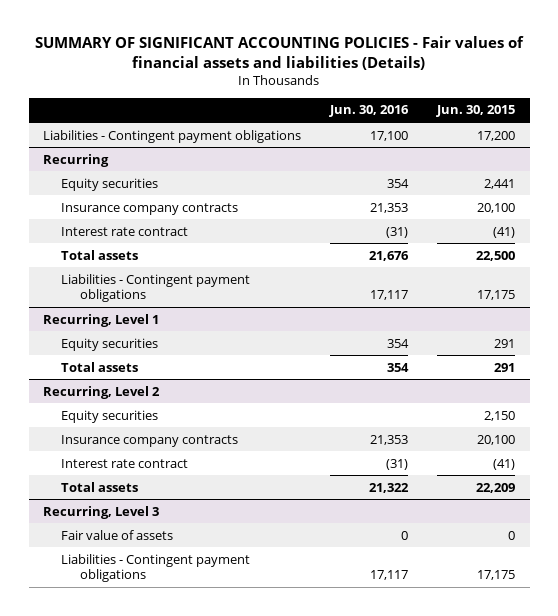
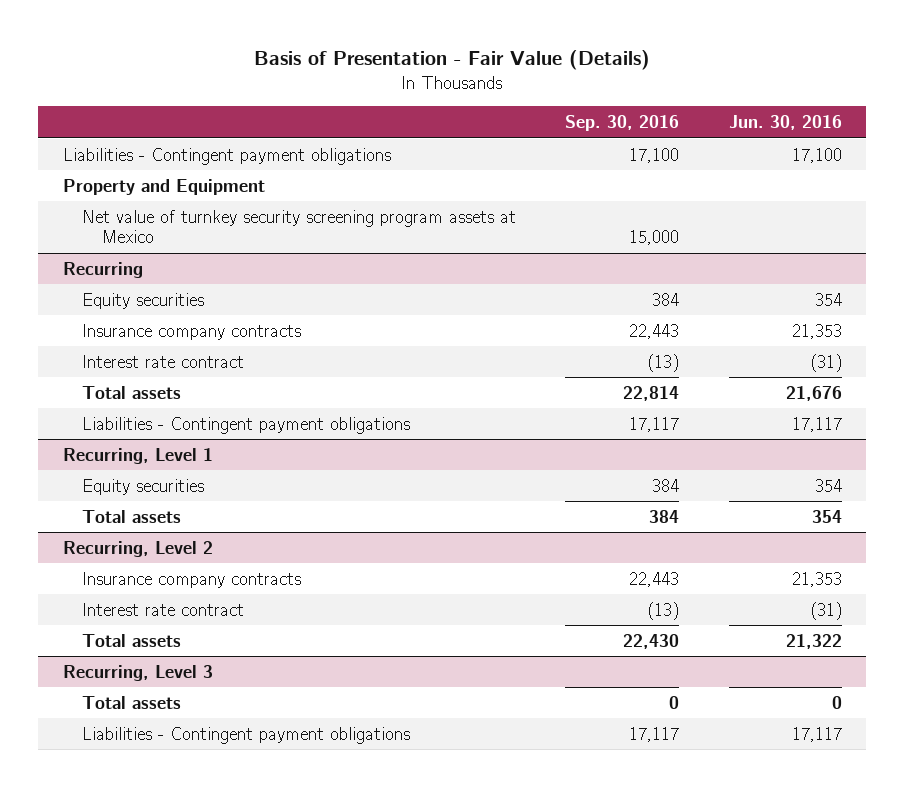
- SUMMARY OF SIGNIFICANT ACCOUNTING POLICIES - Fair values of financial assets and liabilities (Details)
+ Basis of Presentation - Fair Value (Details)
- | Jun. 30, 2016 | Jun. 30, 2015
+ | Sep. 30, 2016 | Jun. 30, 2016
+ Property and Equipment
+ Net value of turnkey security screening program assets at Mexico | 15,000 |
@ Recurring, Level 2
- Equity securities | | 2,150
@ Recurring, Level 3
- Fair value of assets | 0 | 0
+ Total assets | 0 | 0

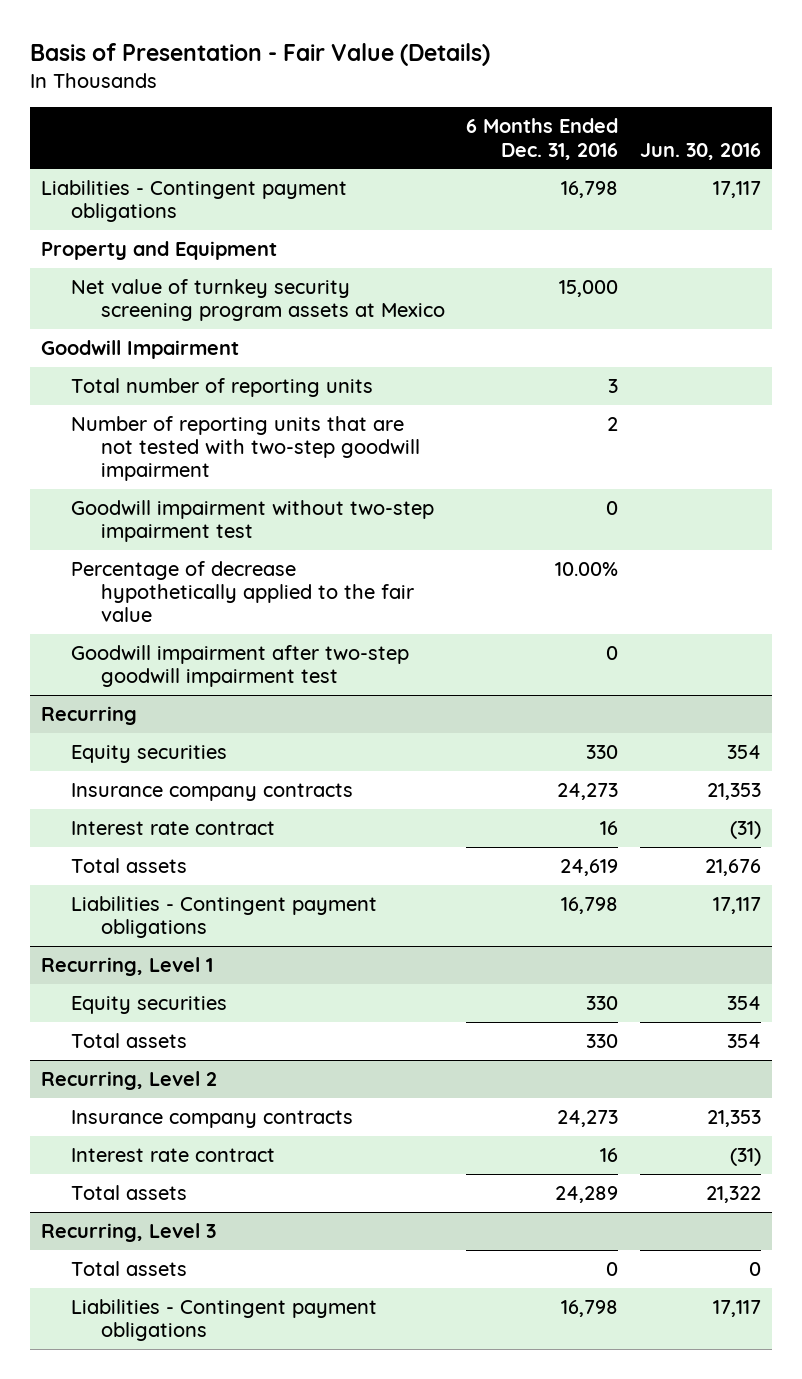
- | Sep. 30, 2016 | Jun. 30, 2016
+ | 6 Months Ended Dec. 31, 2016 | Jun. 30, 2016
- Liabilities - Contingent payment obligations | 17,100 | 17,100
+ Liabilities - Contingent payment obligations | 16,798 | 17,117
+ Goodwill Impairment
+ Total number of reporting units | 3 |
+ Number of reporting units that are not tested with two-step goodwill impairment | 2 |
+ Goodwill impairment without two-step impairment test | 0 |
+ Percentage of decrease hypothetically applied to the fair value | 10.00% |
+ Goodwill impairment after two-step goodwill impairment test | 0 |

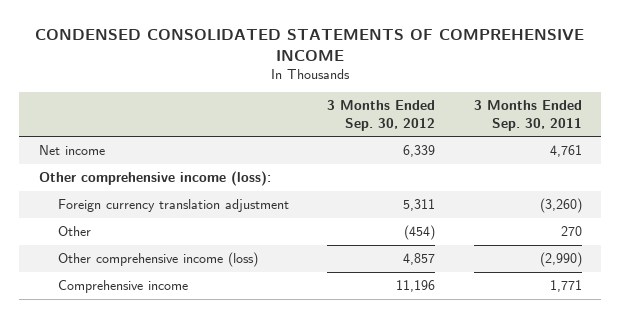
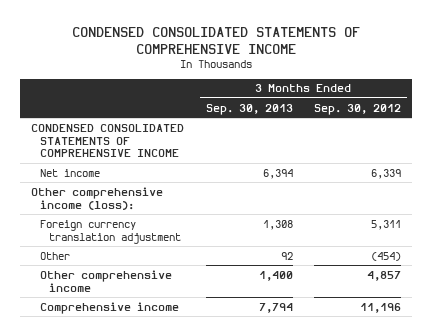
- | 3 Months Ended Sep. 30, 2012 | 3 Months Ended Sep. 30, 2011
+ | 3 Months Ended Sep. 30, 2013 | 3 Months Ended Sep. 30, 2012
+ CONDENSED CONSOLIDATED STATEMENTS OF COMPREHENSIVE INCOME
- Other comprehensive income (loss) | 4,857 | (2,990)
+ Other comprehensive income | 1,400 | 4,857

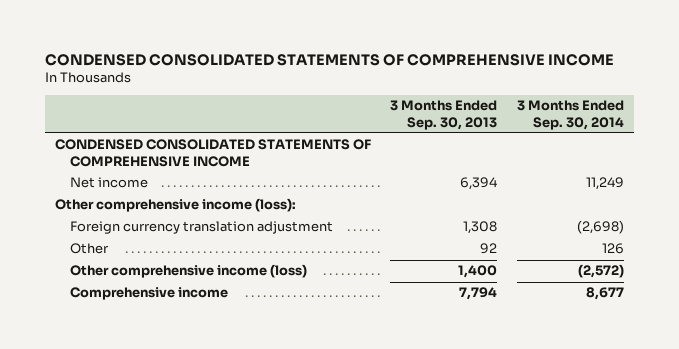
- | 3 Months Ended Sep. 30, 2013 | 3 Months Ended Sep. 30, 2012
+ | 3 Months Ended Sep. 30, 2013 | 3 Months Ended Sep. 30, 2014
- Other comprehensive income | 1,400 | 4,857
+ Other comprehensive income (loss) | 1,400 | (2,572)

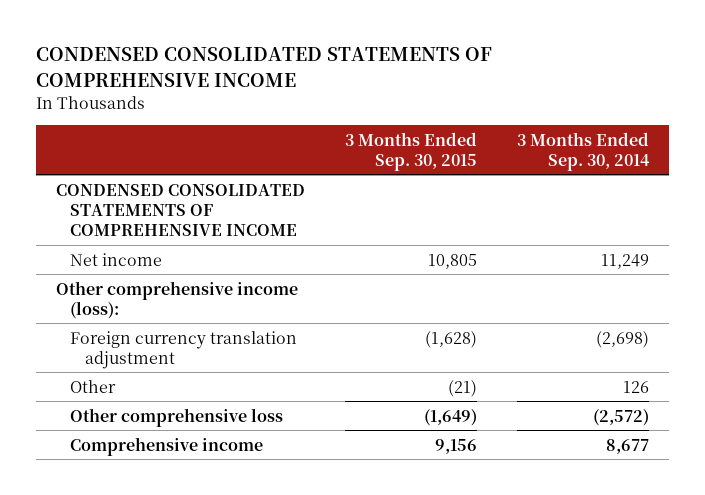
- | 3 Months Ended Sep. 30, 2013 | 3 Months Ended Sep. 30, 2014
+ | 3 Months Ended Sep. 30, 2015 | 3 Months Ended Sep. 30, 2014
- Other comprehensive income (loss) | 1,400 | (2,572)
+ Other comprehensive loss | (1,649) | (2,572)

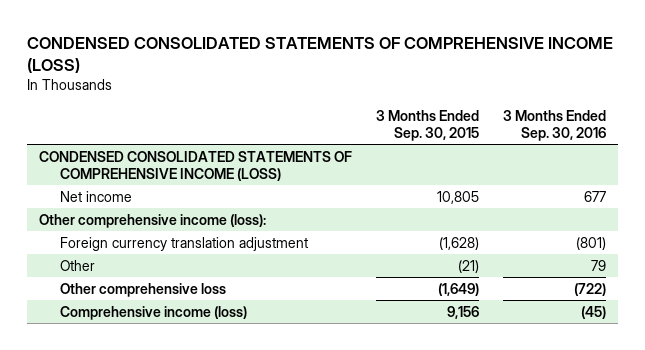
- CONDENSED CONSOLIDATED STATEMENTS OF COMPREHENSIVE INCOME
+ CONDENSED CONSOLIDATED STATEMENTS OF COMPREHENSIVE INCOME (LOSS)
- | 3 Months Ended Sep. 30, 2015 | 3 Months Ended Sep. 30, 2014
+ | 3 Months Ended Sep. 30, 2015 | 3 Months Ended Sep. 30, 2016
- CONDENSED CONSOLIDATED STATEMENTS OF COMPREHENSIVE INCOME
+ CONDENSED CONSOLIDATED STATEMENTS OF COMPREHENSIVE INCOME (LOSS)
- Comprehensive income | 9,156 | 8,677
+ Comprehensive income (loss) | 9,156 | (45)

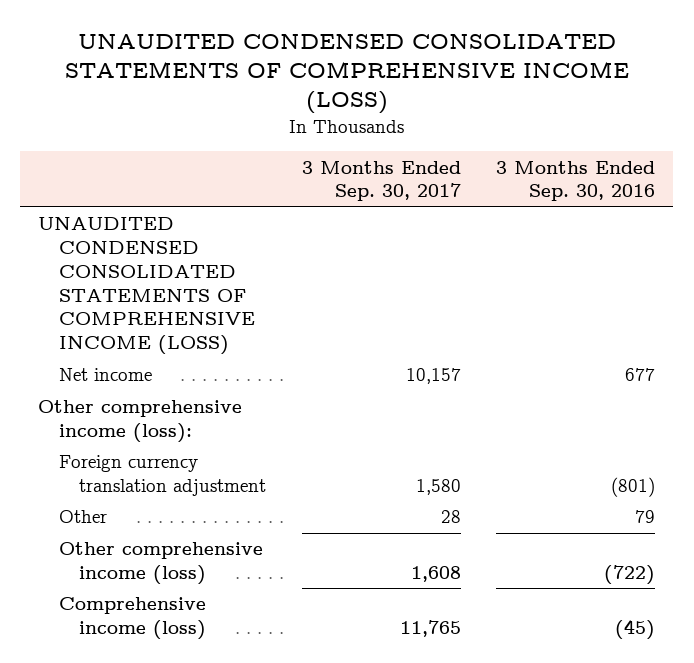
- CONDENSED CONSOLIDATED STATEMENTS OF COMPREHENSIVE INCOME (LOSS)
+ UNAUDITED CONDENSED CONSOLIDATED STATEMENTS OF COMPREHENSIVE INCOME (LOSS)
- | 3 Months Ended Sep. 30, 2015 | 3 Months Ended Sep. 30, 2016
+ | 3 Months Ended Sep. 30, 2017 | 3 Months Ended Sep. 30, 2016
- CONDENSED CONSOLIDATED STATEMENTS OF COMPREHENSIVE INCOME (LOSS)
+ UNAUDITED CONDENSED CONSOLIDATED STATEMENTS OF COMPREHENSIVE INCOME (LOSS)
- Other comprehensive loss | (1,649) | (722)
+ Other comprehensive income (loss) | 1,608 | (722)

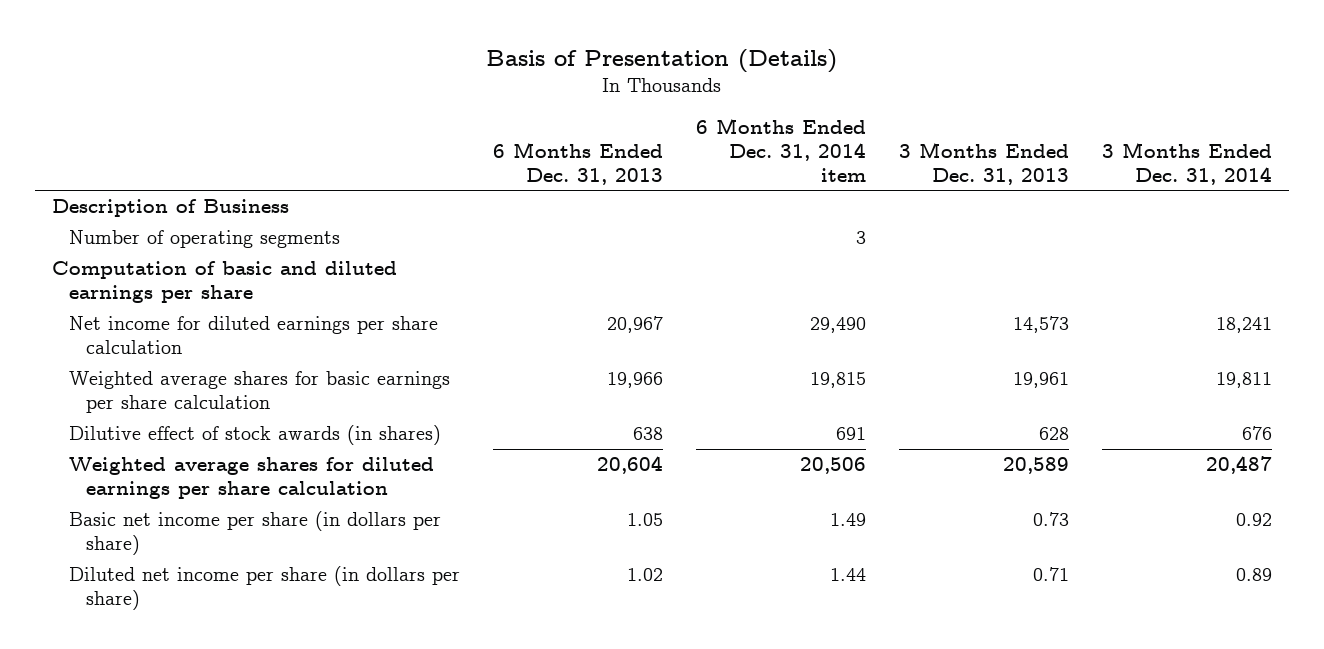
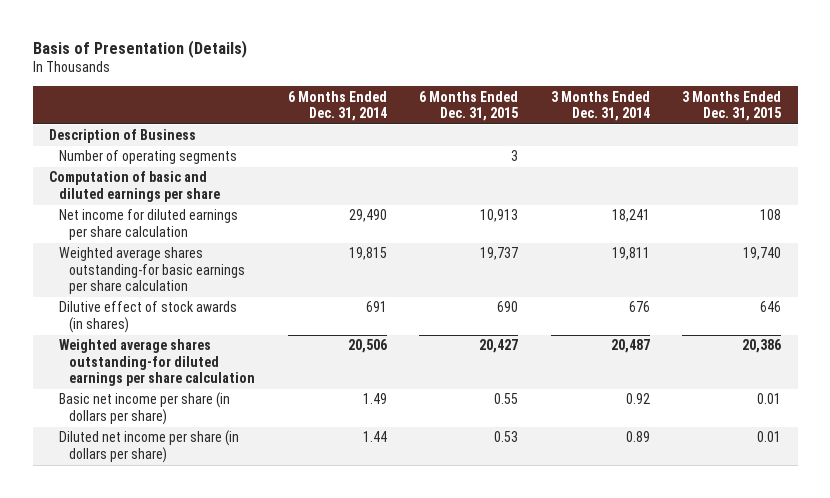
- | 6 Months Ended Dec. 31, 2013 | 6 Months Ended Dec. 31, 2014 item | 3 Months Ended Dec. 31, 2013 | 3 Months Ended Dec. 31, 2014
+ | 6 Months Ended Dec. 31, 2014 | 6 Months Ended Dec. 31, 2015 | 3 Months Ended Dec. 31, 2014 | 3 Months Ended Dec. 31, 2015
- Weighted average shares for basic earnings per share calculation | 19,966 | 19,815 | 19,961 | 19,811
+ Weighted average shares outstanding-for basic earnings per share calculation | 19,815 | 19,737 | 19,811 | 19,740
- Weighted average shares for diluted earnings per share calculation | 20,604 | 20,506 | 20,589 | 20,487
+ Weighted average shares outstanding-for diluted earnings per share calculation | 20,506 | 20,427 | 20,487 | 20,386

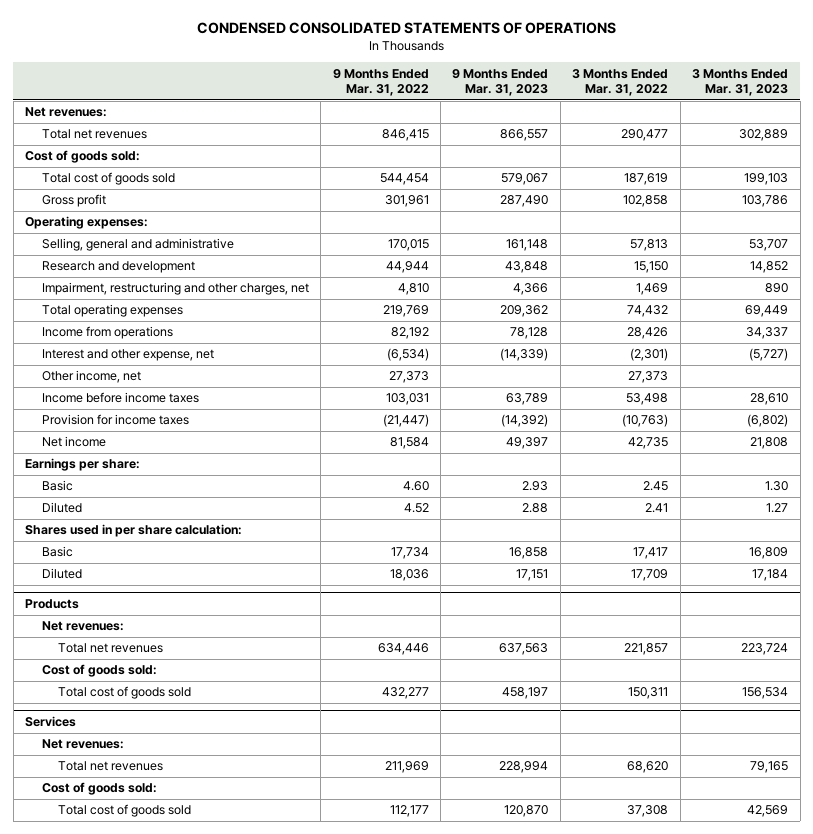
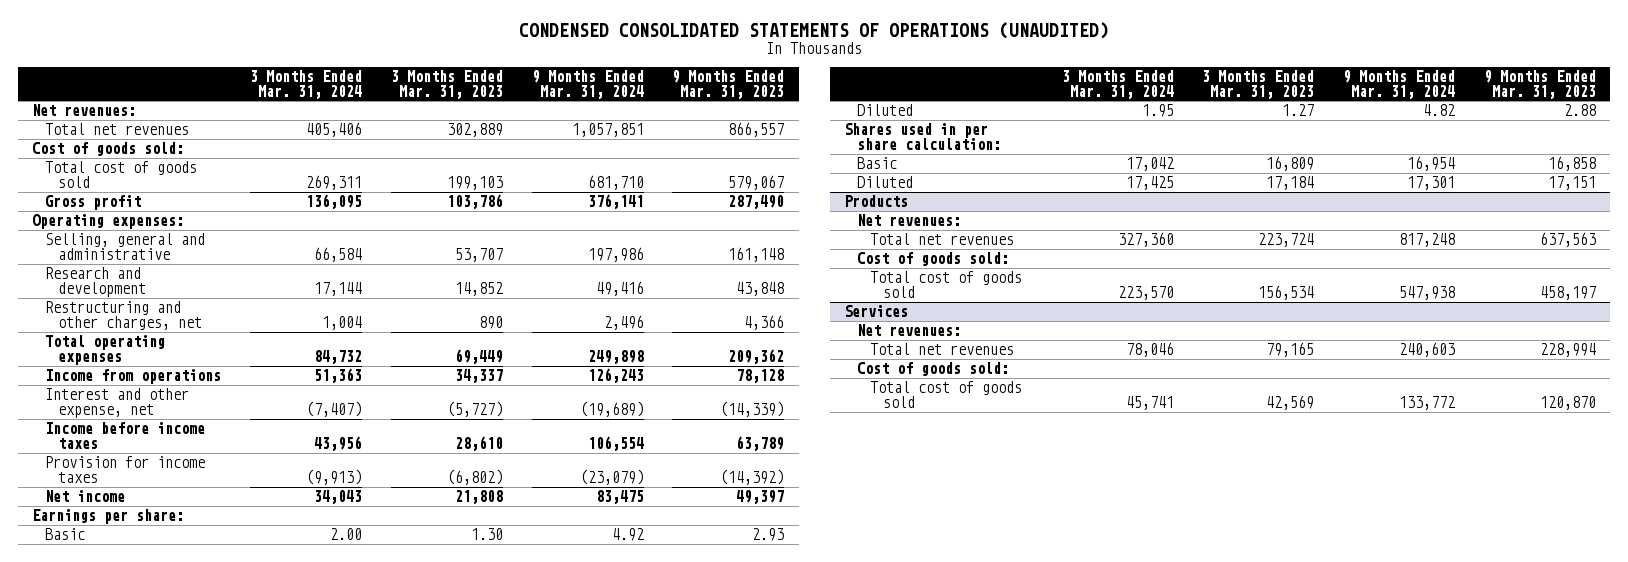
- CONDENSED CONSOLIDATED STATEMENTS OF OPERATIONS
+ CONDENSED CONSOLIDATED STATEMENTS OF OPERATIONS (UNAUDITED)
- | 9 Months Ended Mar. 31, 2022 | 9 Months Ended Mar. 31, 2023 | 3 Months Ended Mar. 31, 2022 | 3 Months Ended Mar. 31, 2023
+ | 3 Months Ended Mar. 31, 2024 | 3 Months Ended Mar. 31, 2023 | 9 Months Ended Mar. 31, 2024 | 9 Months Ended Mar. 31, 2023
- Impairment, restructuring and other charges, net | 4,810 | 4,366 | 1,469 | 890
+ Restructuring and other charges, net | 1,004 | 890 | 2,496 | 4,366
- Other income, net | 27,373 | | 27,373 |

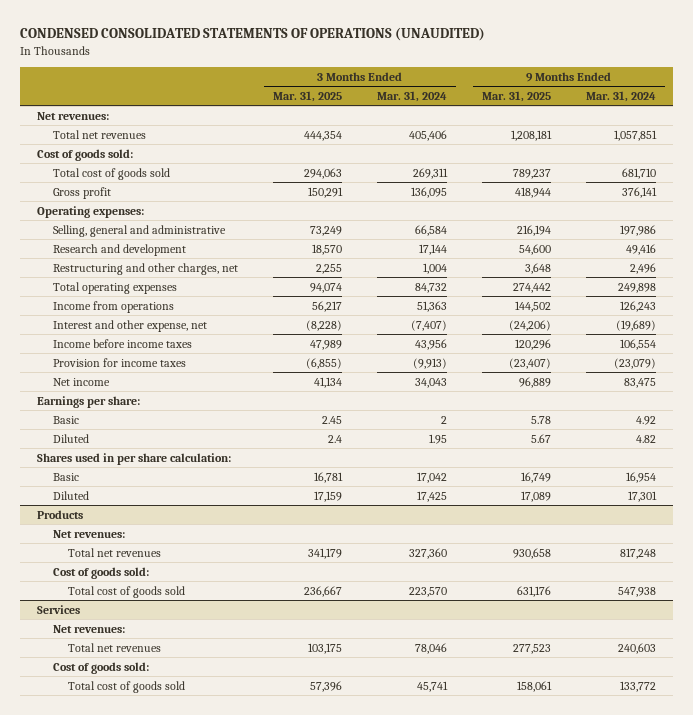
- | 3 Months Ended Mar. 31, 2024 | 3 Months Ended Mar. 31, 2023 | 9 Months Ended Mar. 31, 2024 | 9 Months Ended Mar. 31, 2023
+ | 3 Months Ended Mar. 31, 2025 | 3 Months Ended Mar. 31, 2024 | 9 Months Ended Mar. 31, 2025 | 9 Months Ended Mar. 31, 2024
- Basic | 2.00 | 1.30 | 4.92 | 2.93
+ Basic | 2.45 | 2 | 5.78 | 4.92

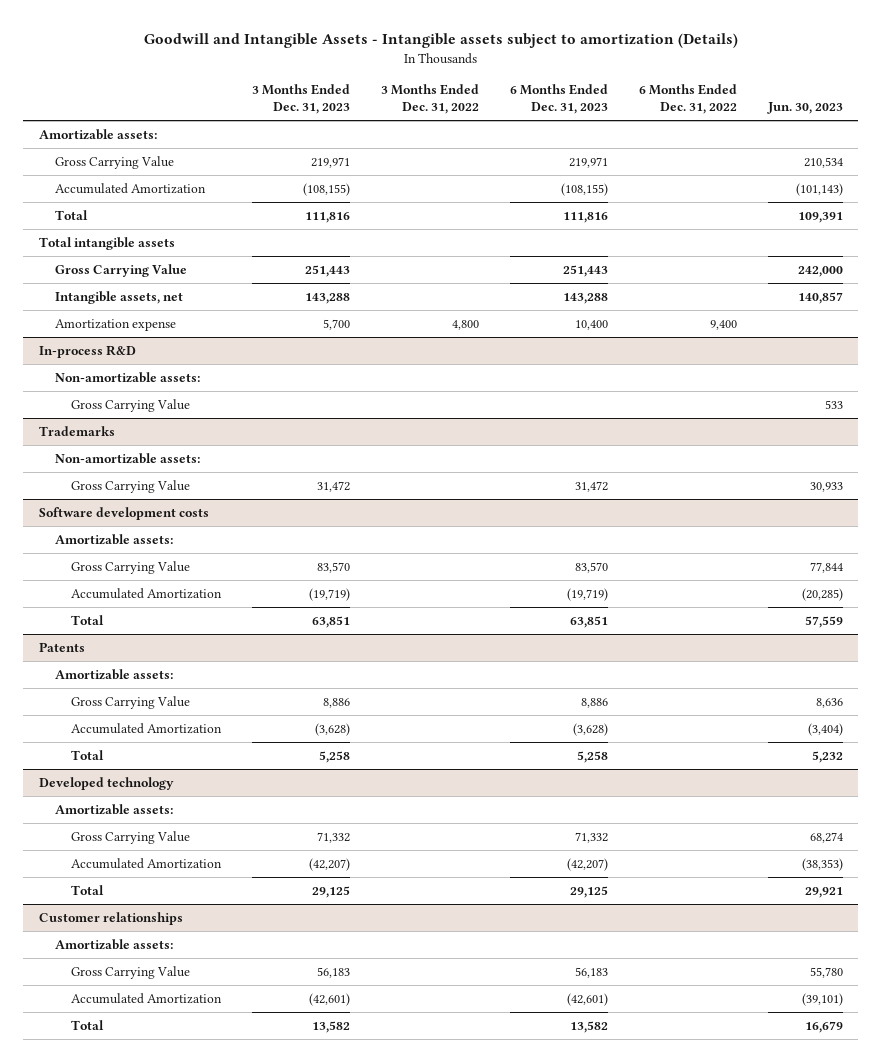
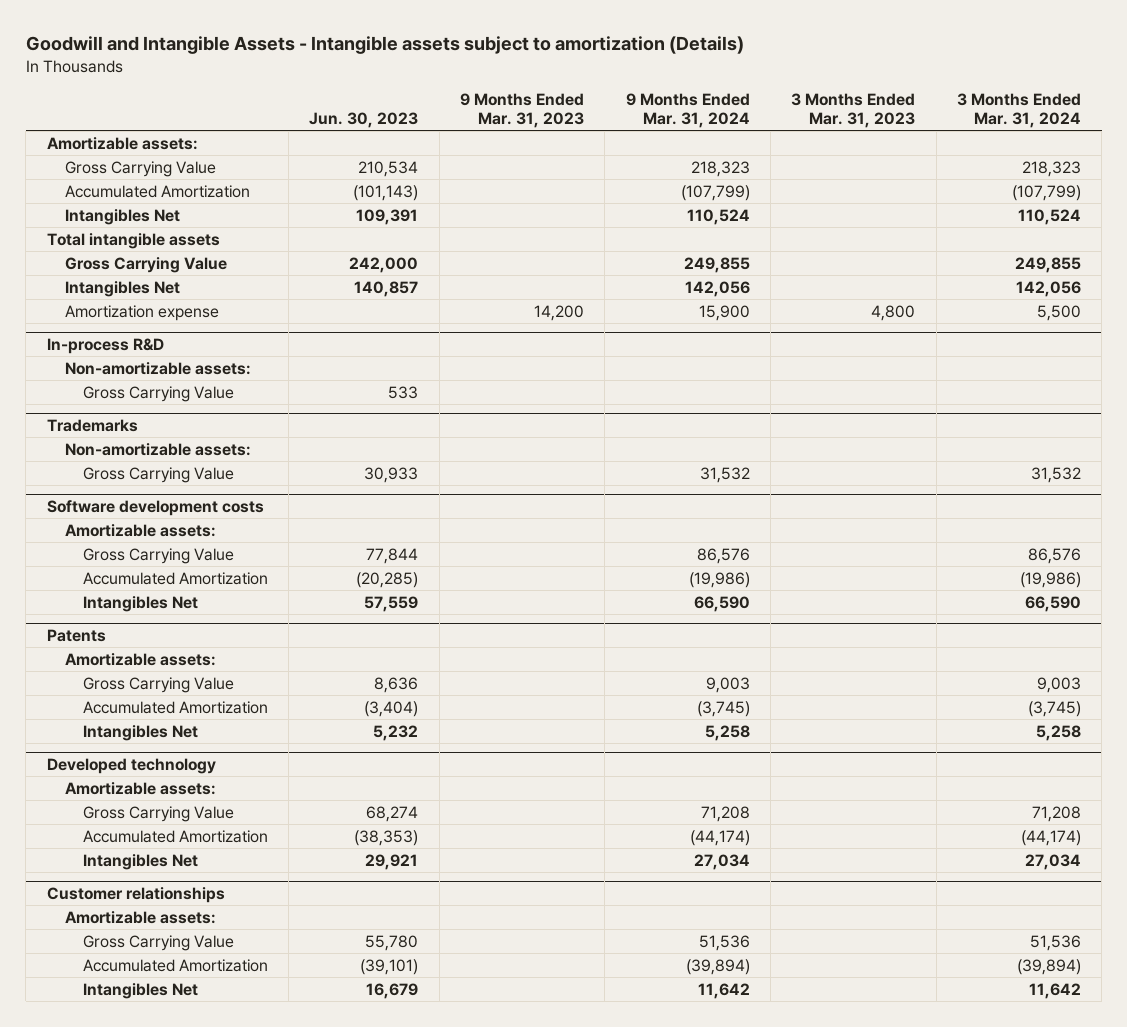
- | 3 Months Ended Dec. 31, 2023 | 3 Months Ended Dec. 31, 2022 | 6 Months Ended Dec. 31, 2023 | 6 Months Ended Dec. 31, 2022 | Jun. 30, 2023
+ | Jun. 30, 2023 | 9 Months Ended Mar. 31, 2023 | 9 Months Ended Mar. 31, 2024 | 3 Months Ended Mar. 31, 2023 | 3 Months Ended Mar. 31, 2024
- Total | 111,816 | | 111,816 | | 109,391
+ Intangibles Net | 109,391 | | 110,524 | | 110,524
- Intangible assets, net | 143,288 | | 143,288 | | 140,857
+ Intangibles Net | 140,857 | | 142,056 | | 142,056
@ Software development costs
- Total | 63,851 | | 63,851 | | 57,559
+ Intangibles Net | 57,559 | | 66,590 | | 66,590
@ Patents
- Total | 5,258 | | 5,258 | | 5,232
+ Intangibles Net | 5,232 | | 5,258 | | 5,258
@ Developed technology
- Total | 29,125 | | 29,125 | | 29,921
+ Intangibles Net | 29,921 | | 27,034 | | 27,034
@ Customer relationships
- Total | 13,582 | | 13,582 | | 16,679
+ Intangibles Net | 16,679 | | 11,642 | | 11,642

